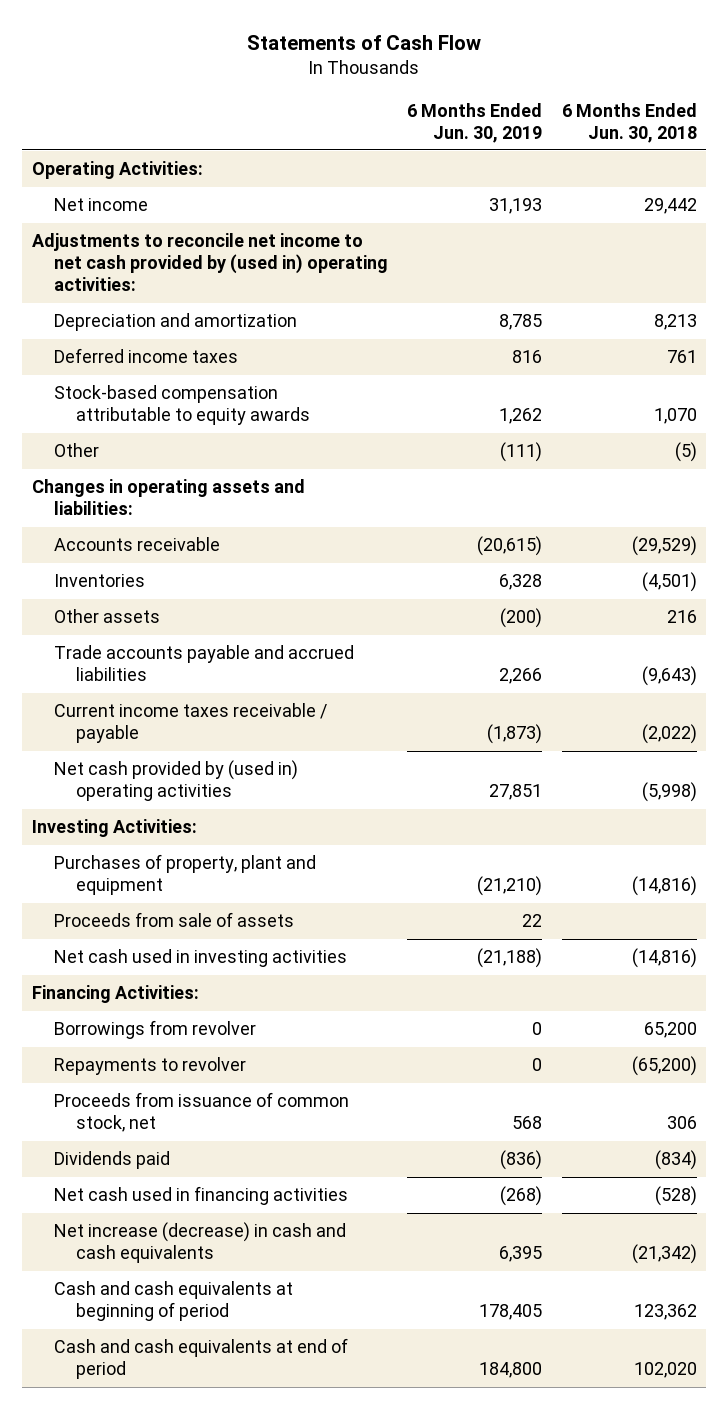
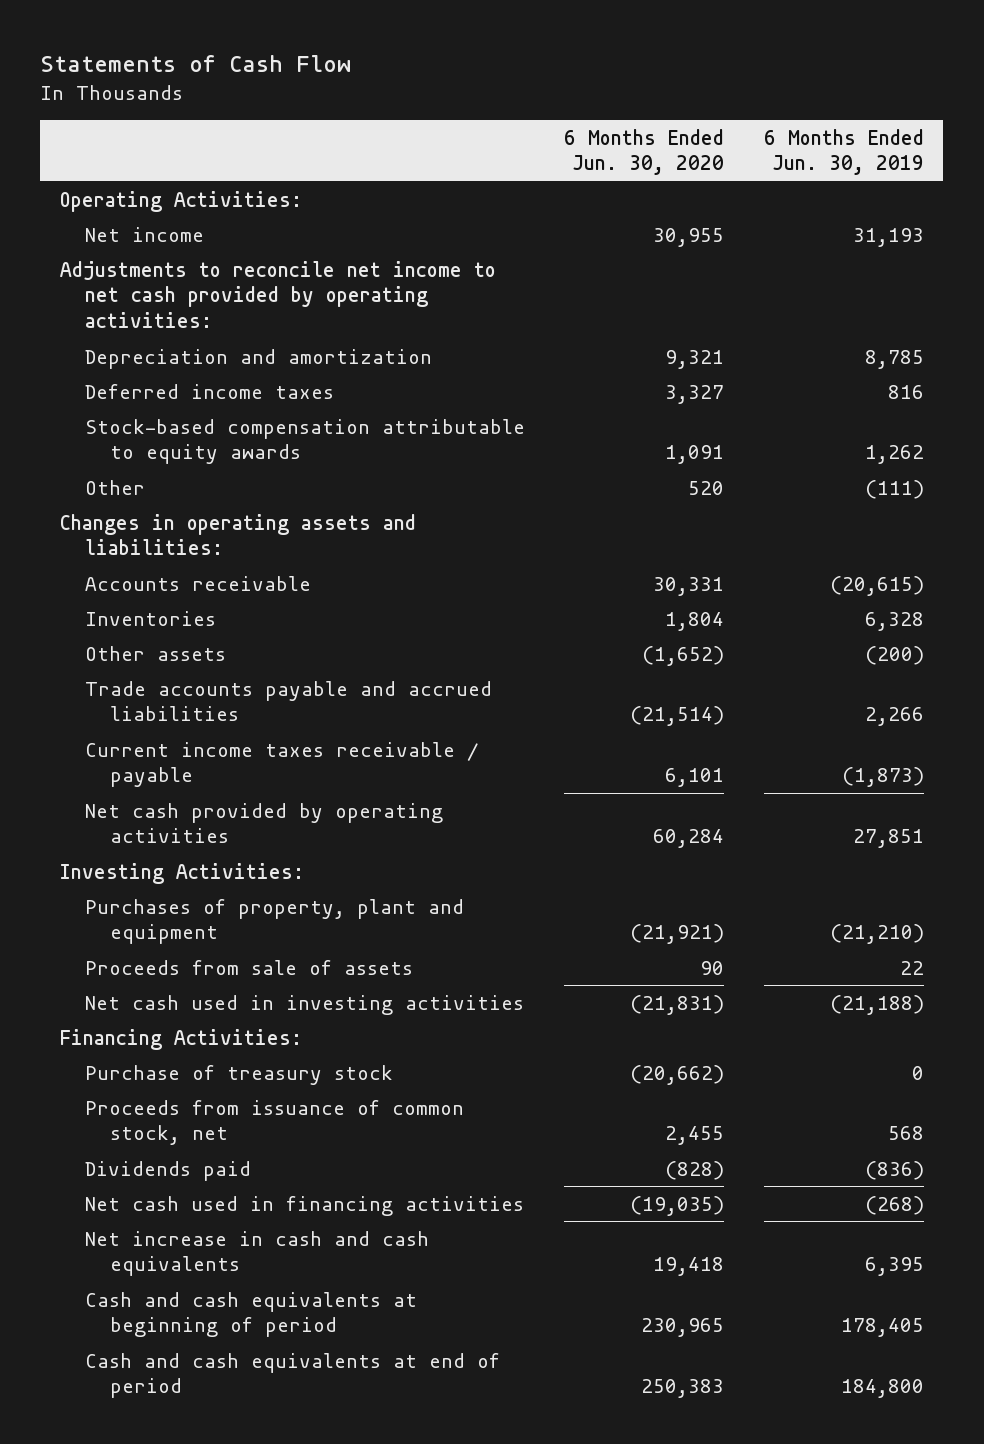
- | 6 Months Ended Jun. 30, 2019 | 6 Months Ended Jun. 30, 2018
+ | 6 Months Ended Jun. 30, 2020 | 6 Months Ended Jun. 30, 2019
- Adjustments to reconcile net income to net cash provided by (used in) operating activities:
+ Adjustments to reconcile net income to net cash provided by operating activities:
- Net cash provided by (used in) operating activities | 27,851 | (5,998)
+ Net cash provided by operating activities | 60,284 | 27,851
- Borrowings from revolver | 0 | 65,200
- Repayments to revolver | 0 | (65,200)
+ Purchase of treasury stock | (20,662) | 0
- Net increase (decrease) in cash and cash equivalents | 6,395 | (21,342)
+ Net increase in cash and cash equivalents | 19,418 | 6,395

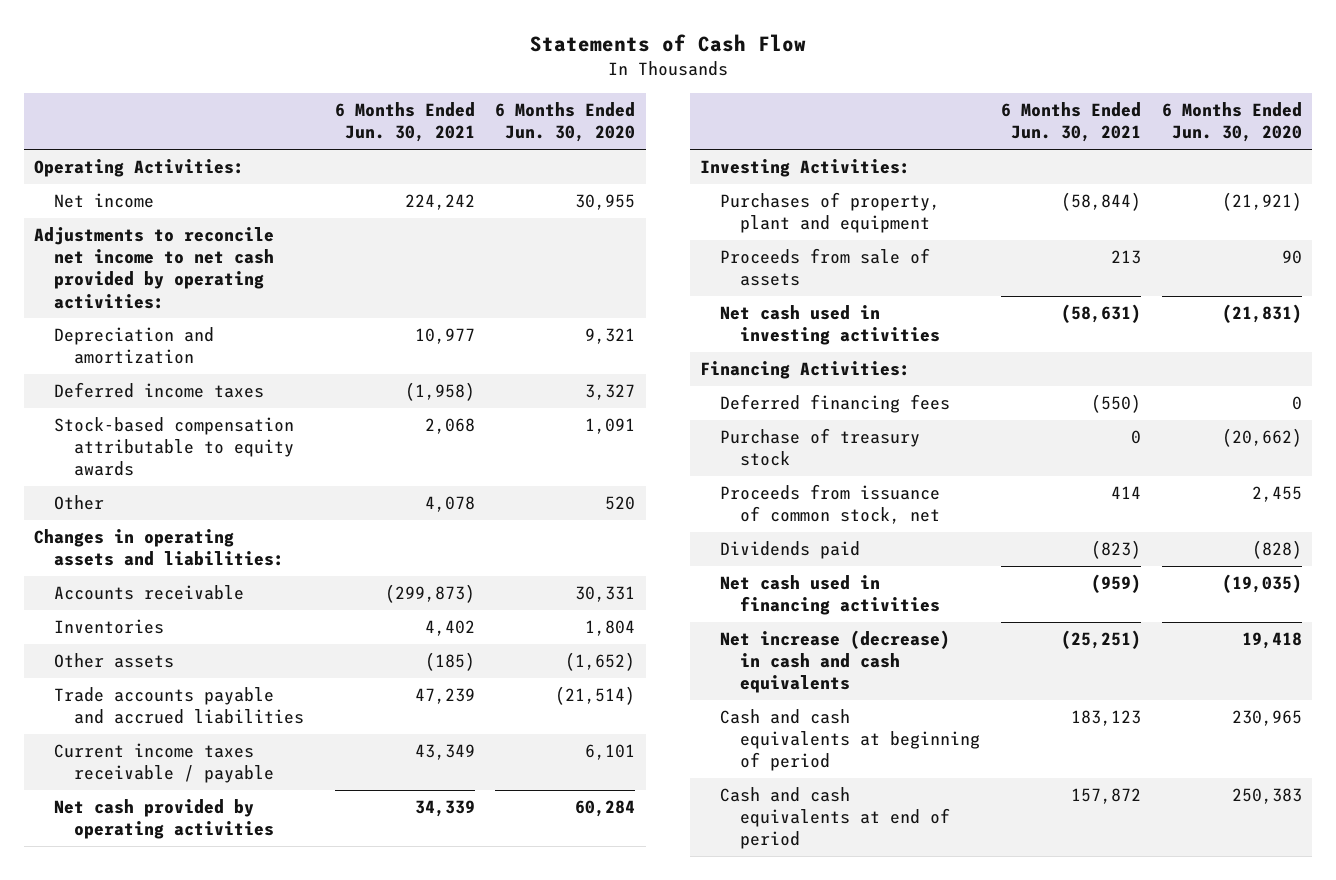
- | 6 Months Ended Jun. 30, 2020 | 6 Months Ended Jun. 30, 2019
+ | 6 Months Ended Jun. 30, 2021 | 6 Months Ended Jun. 30, 2020
+ Deferred financing fees | (550) | 0
- Net increase in cash and cash equivalents | 19,418 | 6,395
+ Net increase (decrease) in cash and cash equivalents | (25,251) | 19,418

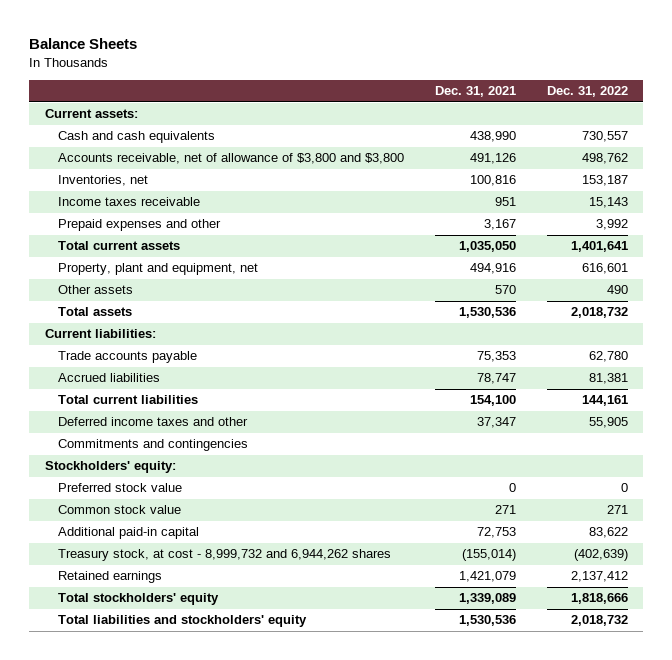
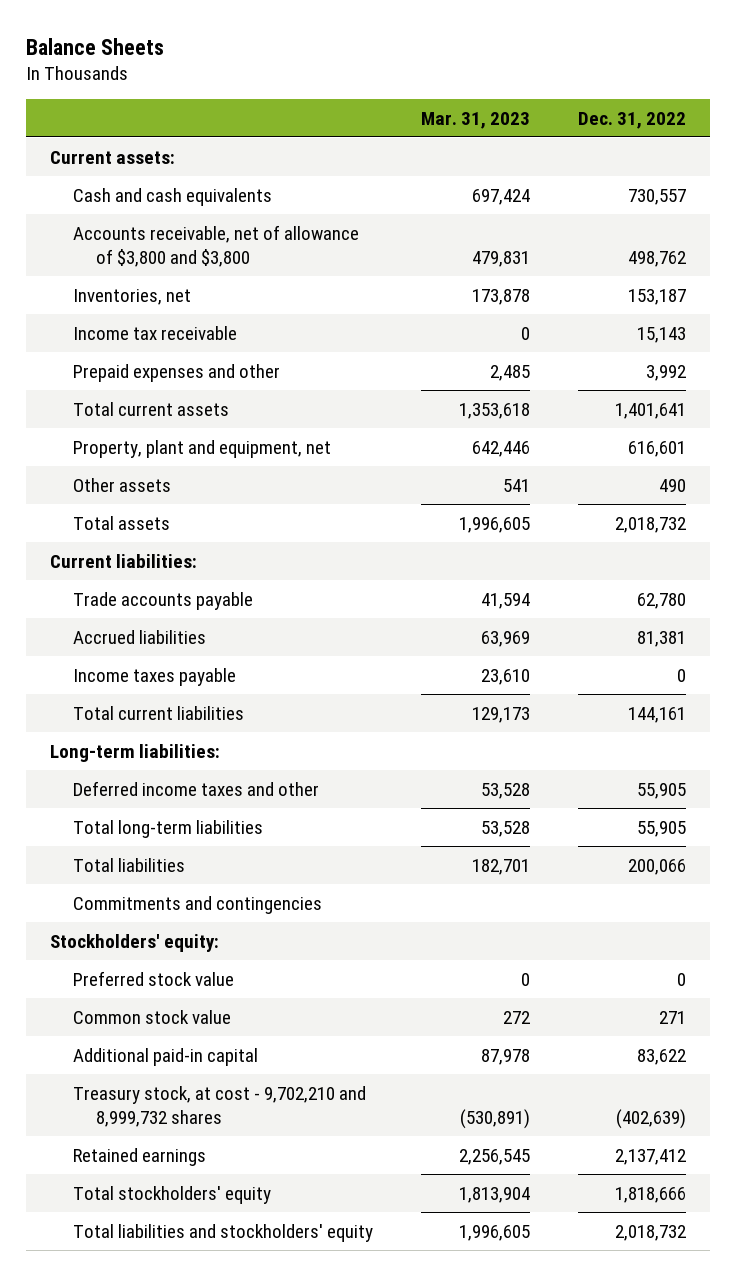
- | Dec. 31, 2021 | Dec. 31, 2022
+ | Mar. 31, 2023 | Dec. 31, 2022
- Income taxes receivable | 951 | 15,143
+ Income tax receivable | 0 | 15,143
+ Income taxes payable | 23,610 | 0
+ Long-term liabilities:
+ Total long-term liabilities | 53,528 | 55,905
+ Total liabilities | 182,701 | 200,066
- Treasury stock, at cost - 8,999,732 and 6,944,262 shares | (155,014) | (402,639)
+ Treasury stock, at cost - 9,702,210 and 8,999,732 shares | (530,891) | (402,639)

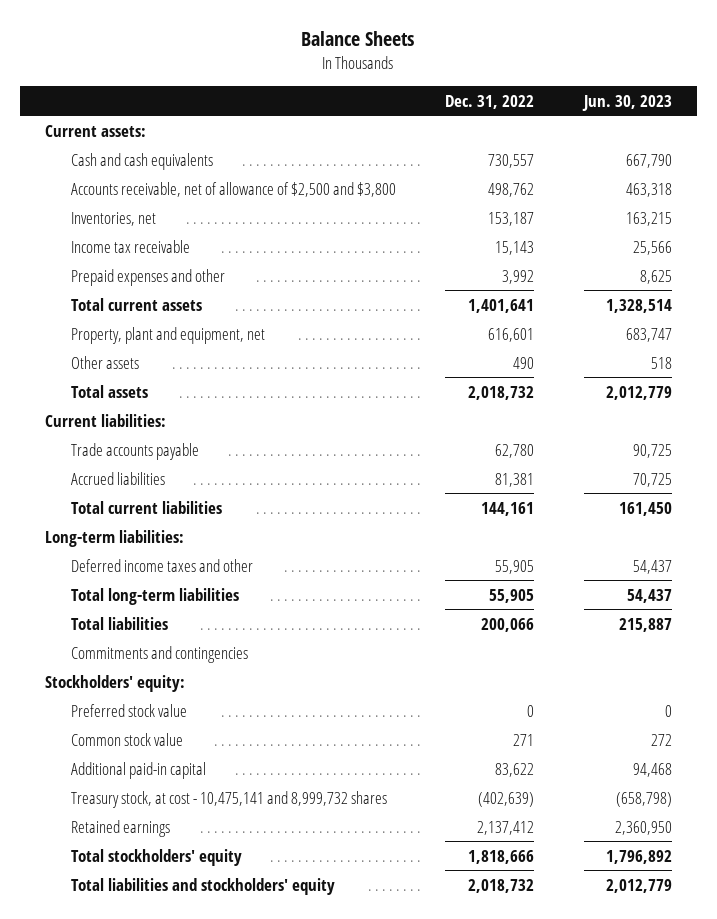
- | Mar. 31, 2023 | Dec. 31, 2022
+ | Dec. 31, 2022 | Jun. 30, 2023
- Accounts receivable, net of allowance of $3,800 and $3,800 | 479,831 | 498,762
+ Accounts receivable, net of allowance of $2,500 and $3,800 | 498,762 | 463,318
- Income taxes payable | 23,610 | 0
- Treasury stock, at cost - 9,702,210 and 8,999,732 shares | (530,891) | (402,639)
+ Treasury stock, at cost - 10,475,141 and 8,999,732 shares | (402,639) | (658,798)

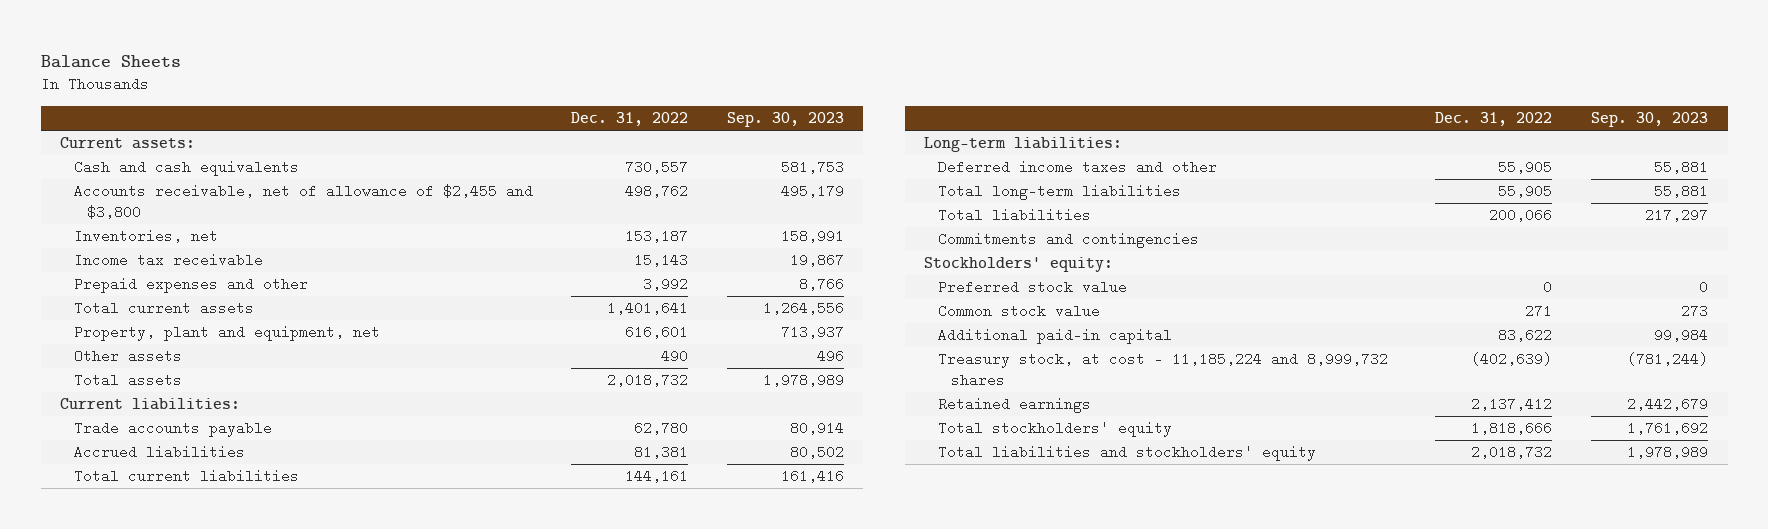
- | Dec. 31, 2022 | Jun. 30, 2023
+ | Dec. 31, 2022 | Sep. 30, 2023
- Accounts receivable, net of allowance of $2,500 and $3,800 | 498,762 | 463,318
+ Accounts receivable, net of allowance of $2,455 and $3,800 | 498,762 | 495,179
- Treasury stock, at cost - 10,475,141 and 8,999,732 shares | (402,639) | (658,798)
+ Treasury stock, at cost - 11,185,224 and 8,999,732 shares | (402,639) | (781,244)

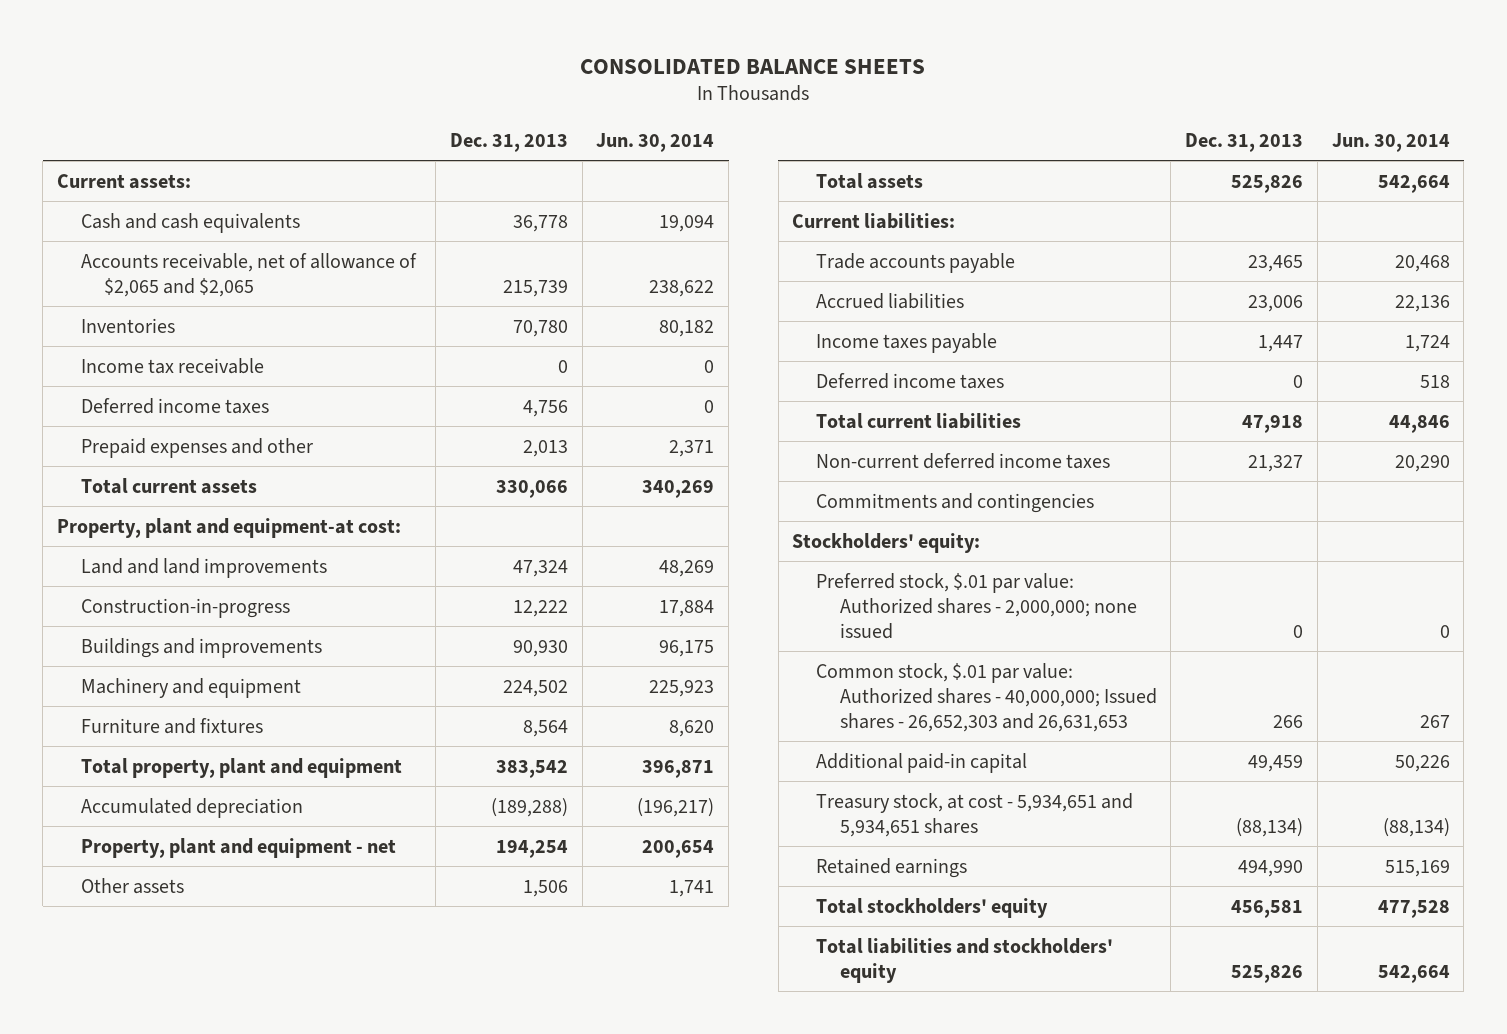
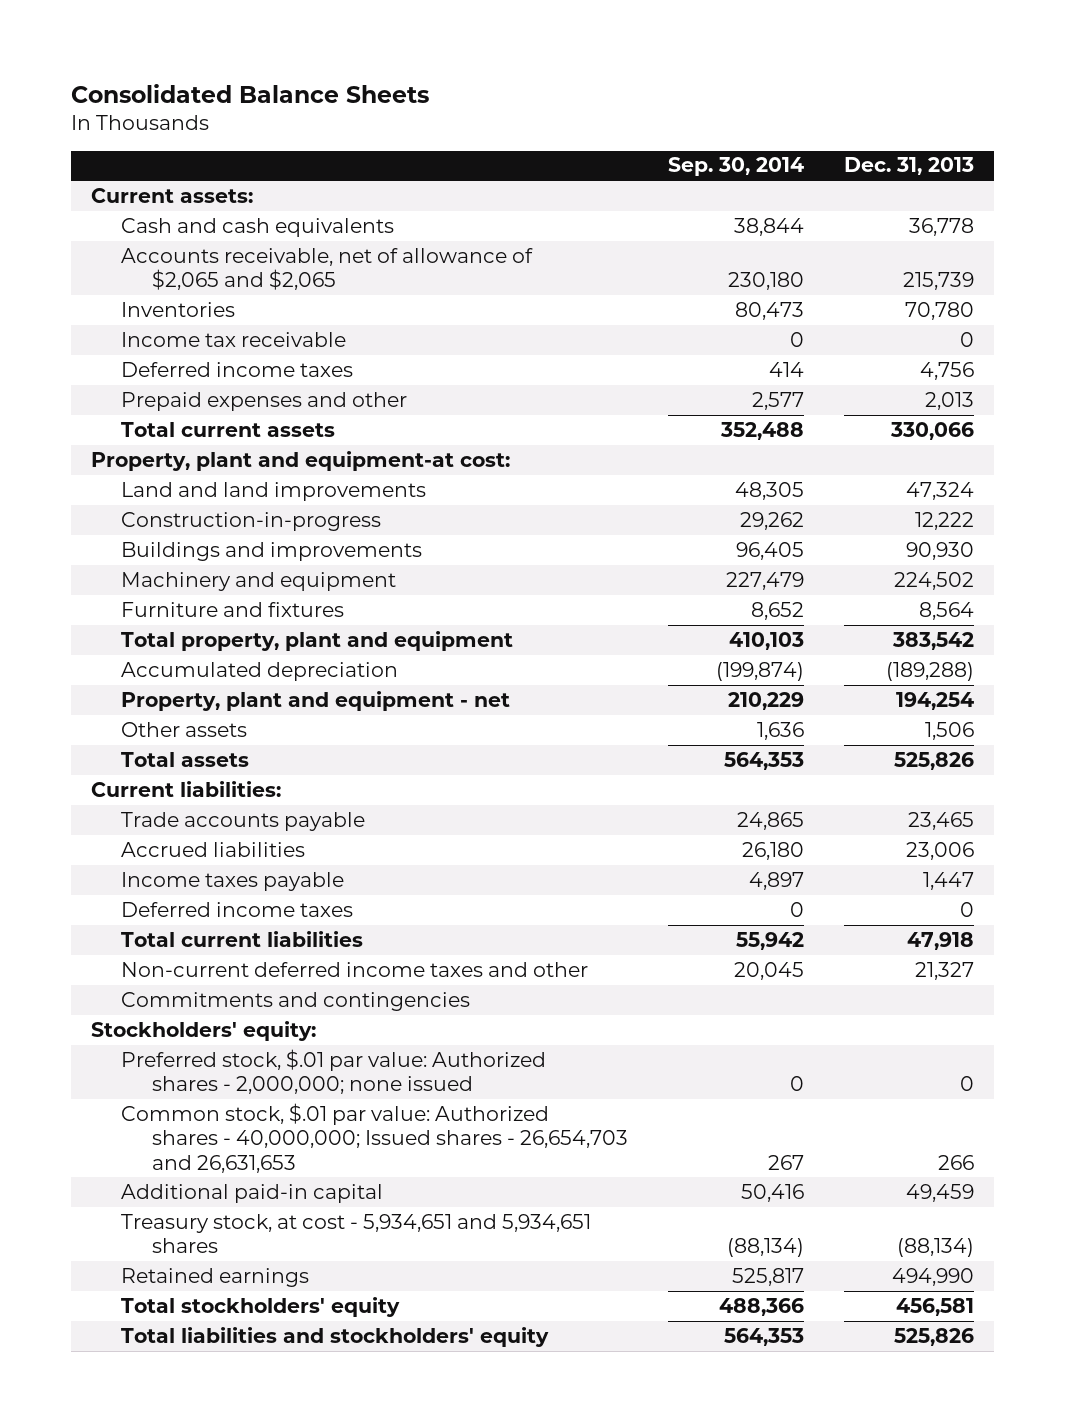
- CONSOLIDATED BALANCE SHEETS
+ Consolidated Balance Sheets
- | Dec. 31, 2013 | Jun. 30, 2014
+ | Sep. 30, 2014 | Dec. 31, 2013
- Non-current deferred income taxes | 21,327 | 20,290
+ Non-current deferred income taxes and other | 20,045 | 21,327
- Common stock, $.01 par value: Authorized shares - 40,000,000; Issued shares - 26,652,303 and 26,631,653 | 266 | 267
+ Common stock, $.01 par value: Authorized shares - 40,000,000; Issued shares - 26,654,703 and 26,631,653 | 267 | 266

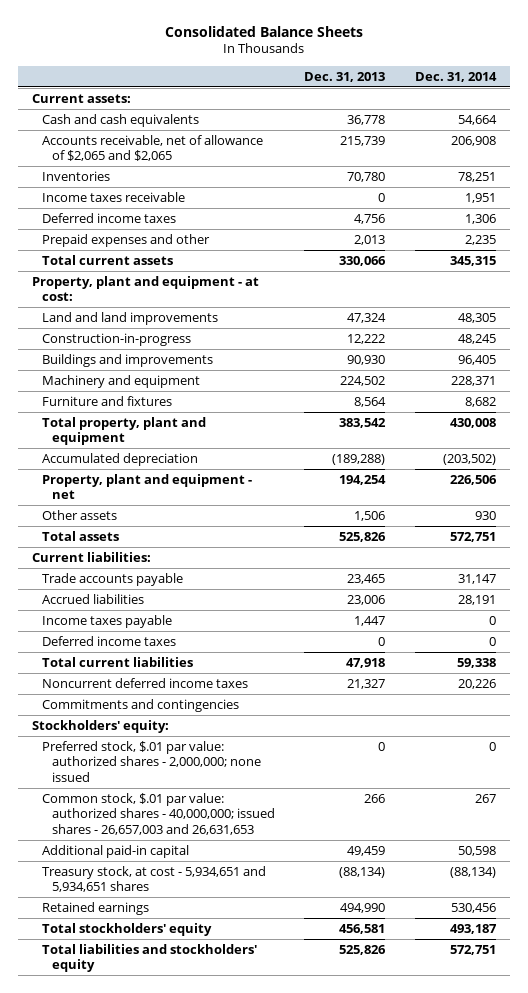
- | Sep. 30, 2014 | Dec. 31, 2013
+ | Dec. 31, 2013 | Dec. 31, 2014
- Income tax receivable | 0 | 0
+ Income taxes receivable | 0 | 1,951
- Property, plant and equipment-at cost:
+ Property, plant and equipment - at cost:
- Non-current deferred income taxes and other | 20,045 | 21,327
+ Noncurrent deferred income taxes | 21,327 | 20,226
- Preferred stock, $.01 par value: Authorized shares - 2,000,000; none issued | 0 | 0
- Common stock, $.01 par value: Authorized shares - 40,000,000; Issued shares - 26,654,703 and 26,631,653 | 267 | 266
+ Preferred stock, $.01 par value: authorized shares - 2,000,000; none issued | 0 | 0
+ Common stock, $.01 par value: authorized shares - 40,000,000; issued shares - 26,657,003 and 26,631,653 | 266 | 267

